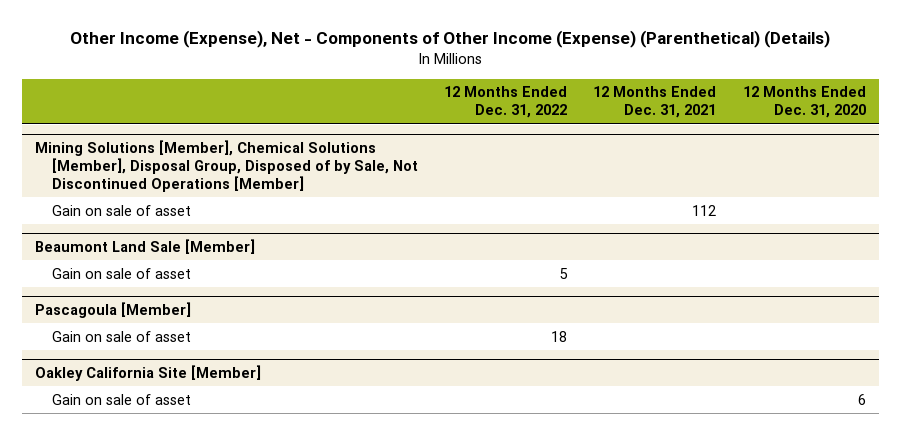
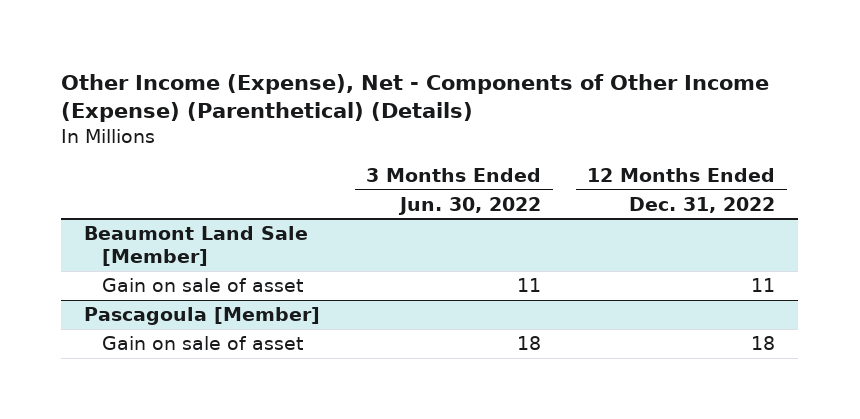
- | 12 Months Ended Dec. 31, 2022 | 12 Months Ended Dec. 31, 2021 | 12 Months Ended Dec. 31, 2020
+ | 3 Months Ended Jun. 30, 2022 | 12 Months Ended Dec. 31, 2022
- Mining Solutions [Member], Chemical Solutions [Member], Disposal Group, Disposed of by Sale, Not Discontinued Operations [Member]
- Gain on sale of asset | | 112 |
@ Beaumont Land Sale [Member]
- Gain on sale of asset | 5 | |
+ Gain on sale of asset | 11 | 11
- Oakley California Site [Member]
- Gain on sale of asset | | | 6

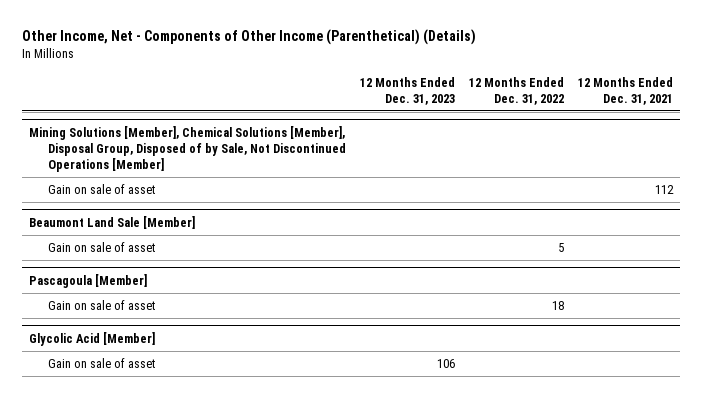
- Other Income (Expense), Net - Components of Other Income (Expense) (Parenthetical) (Details)
+ Other Income, Net - Components of Other Income (Parenthetical) (Details)
- | 3 Months Ended Jun. 30, 2022 | 12 Months Ended Dec. 31, 2022
+ | 12 Months Ended Dec. 31, 2023 | 12 Months Ended Dec. 31, 2022 | 12 Months Ended Dec. 31, 2021
+ Mining Solutions [Member], Chemical Solutions [Member], Disposal Group, Disposed of by Sale, Not Discontinued Operations [Member]
+ Gain on sale of asset | | | 112
@ Beaumont Land Sale [Member]
- Gain on sale of asset | 11 | 11
+ Gain on sale of asset | | 5 |
+ Glycolic Acid [Member]
+ Gain on sale of asset | 106 | |

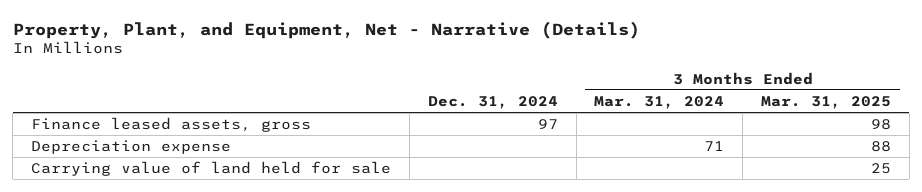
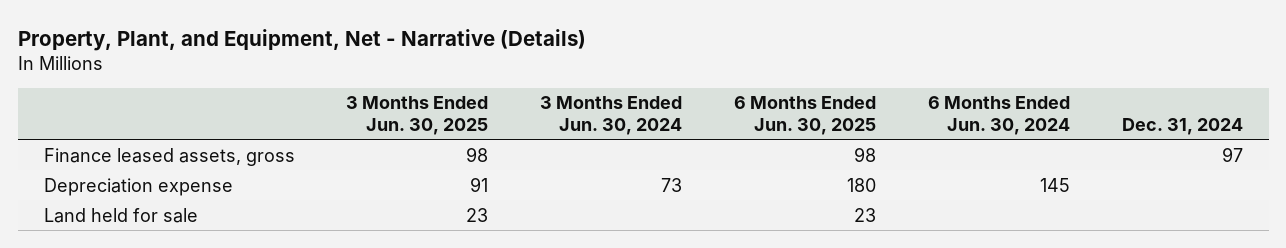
- | Dec. 31, 2024 | 3 Months Ended Mar. 31, 2024 | 3 Months Ended Mar. 31, 2025
+ | 3 Months Ended Jun. 30, 2025 | 3 Months Ended Jun. 30, 2024 | 6 Months Ended Jun. 30, 2025 | 6 Months Ended Jun. 30, 2024 | Dec. 31, 2024
- Carrying value of land held for sale | | | 25
+ Land held for sale | 23 | | 23 | |

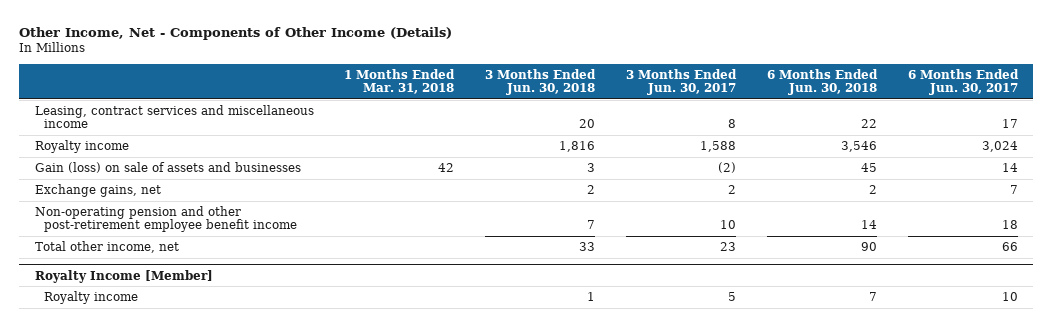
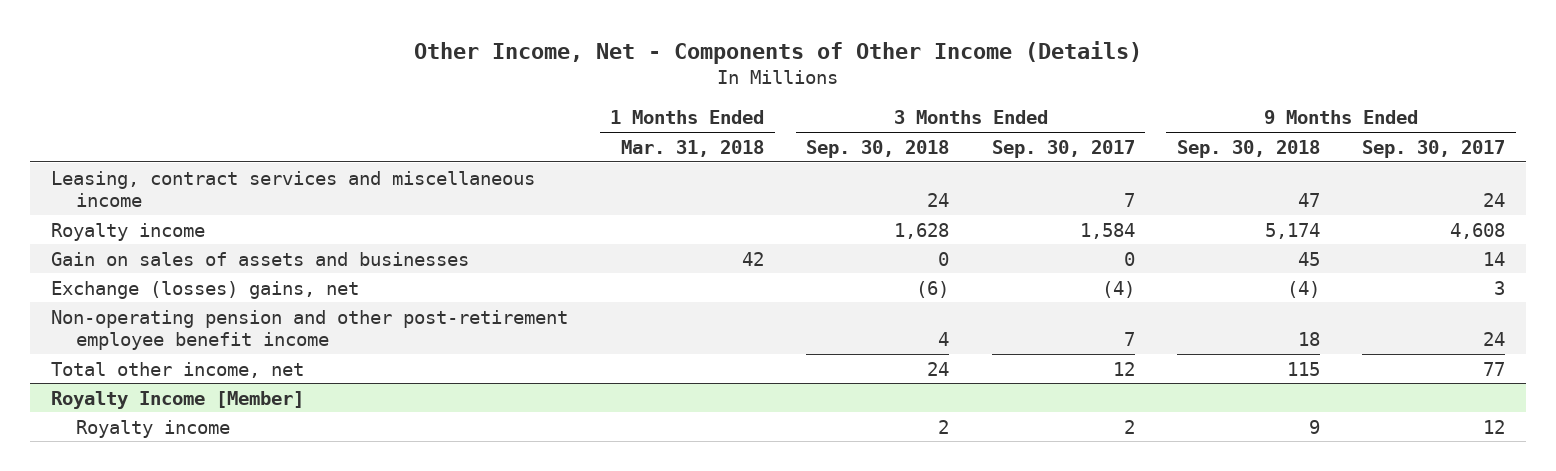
- | 1 Months Ended Mar. 31, 2018 | 3 Months Ended Jun. 30, 2018 | 3 Months Ended Jun. 30, 2017 | 6 Months Ended Jun. 30, 2018 | 6 Months Ended Jun. 30, 2017
+ | 1 Months Ended Mar. 31, 2018 | 3 Months Ended Sep. 30, 2018 | 3 Months Ended Sep. 30, 2017 | 9 Months Ended Sep. 30, 2018 | 9 Months Ended Sep. 30, 2017
- Gain (loss) on sale of assets and businesses | 42 | 3 | (2) | 45 | 14
- Exchange gains, net | | 2 | 2 | 2 | 7
+ Gain on sales of assets and businesses | 42 | 0 | 0 | 45 | 14
+ Exchange (losses) gains, net | | (6) | (4) | (4) | 3

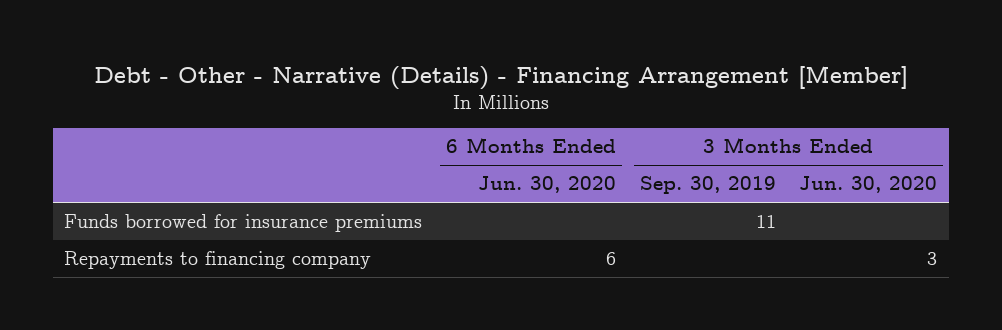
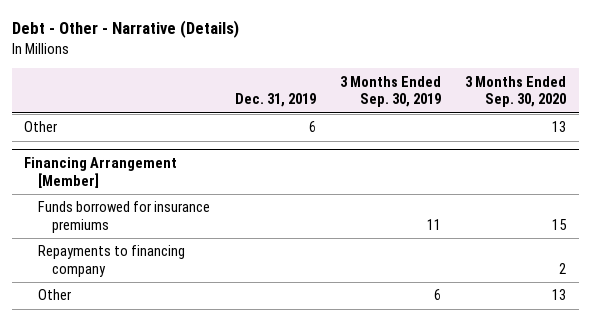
- Debt - Other - Narrative (Details) - Financing Arrangement [Member]
+ Debt - Other - Narrative (Details)
- | 6 Months Ended Jun. 30, 2020 | 3 Months Ended Sep. 30, 2019 | 3 Months Ended Jun. 30, 2020
+ | Dec. 31, 2019 | 3 Months Ended Sep. 30, 2019 | 3 Months Ended Sep. 30, 2020
- Funds borrowed for insurance premiums | | 11 |
- Repayments to financing company | 6 | | 3
+ Other | 6 | | 13
+ Financing Arrangement [Member]
+ Funds borrowed for insurance premiums | | 11 | 15
+ Repayments to financing company | | | 2
+ Other | | 6 | 13

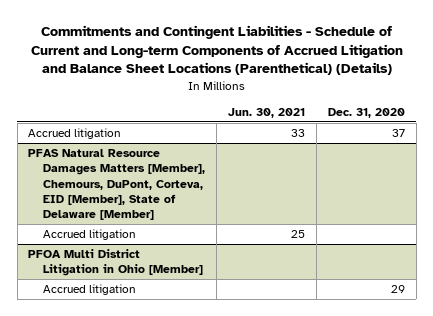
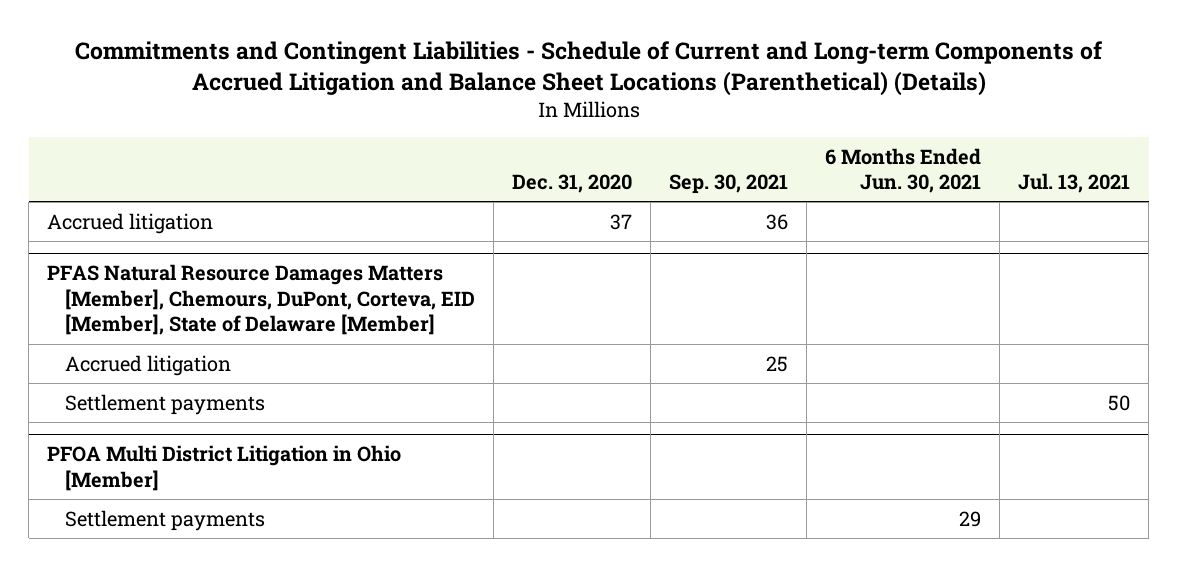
- | Jun. 30, 2021 | Dec. 31, 2020
+ | Dec. 31, 2020 | Sep. 30, 2021 | 6 Months Ended Jun. 30, 2021 | Jul. 13, 2021
@ PFAS Natural Resource Damages Matters [Member], Chemours, DuPont, Corteva, EID [Member], State of Delaware [Member]
+ Settlement payments | | | | 50
@ PFOA Multi District Litigation in Ohio [Member]
- Accrued litigation | | 29
+ Settlement payments | | | 29 |

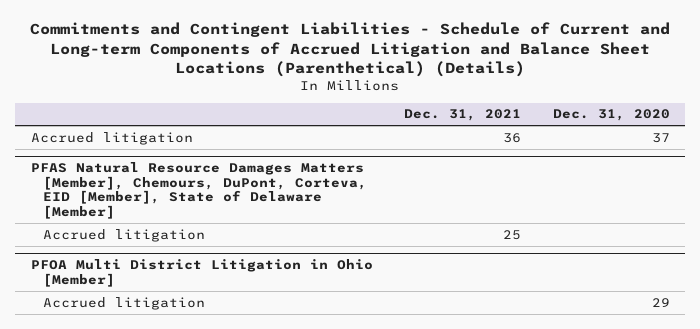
- | Dec. 31, 2020 | Sep. 30, 2021 | 6 Months Ended Jun. 30, 2021 | Jul. 13, 2021
+ | Dec. 31, 2021 | Dec. 31, 2020
@ PFAS Natural Resource Damages Matters [Member], Chemours, DuPont, Corteva, EID [Member], State of Delaware [Member]
- Settlement payments | | | | 50
@ PFOA Multi District Litigation in Ohio [Member]
- Settlement payments | | | 29 |
+ Accrued litigation | | 29

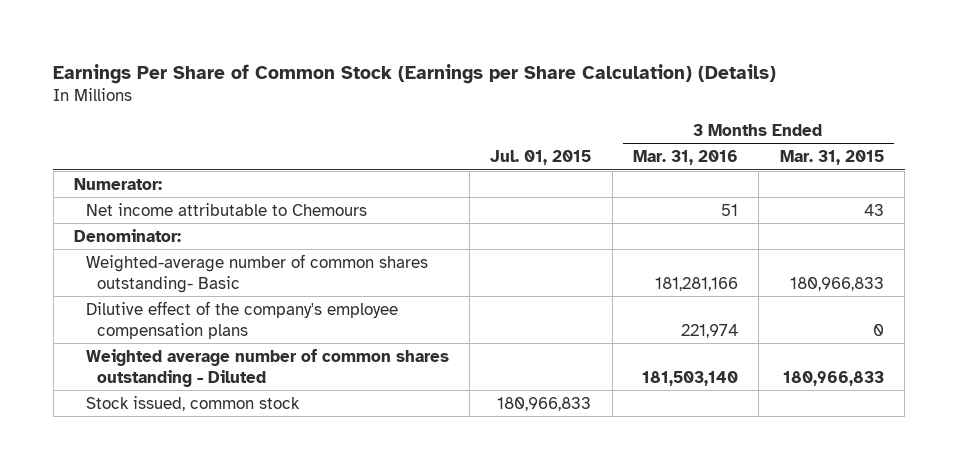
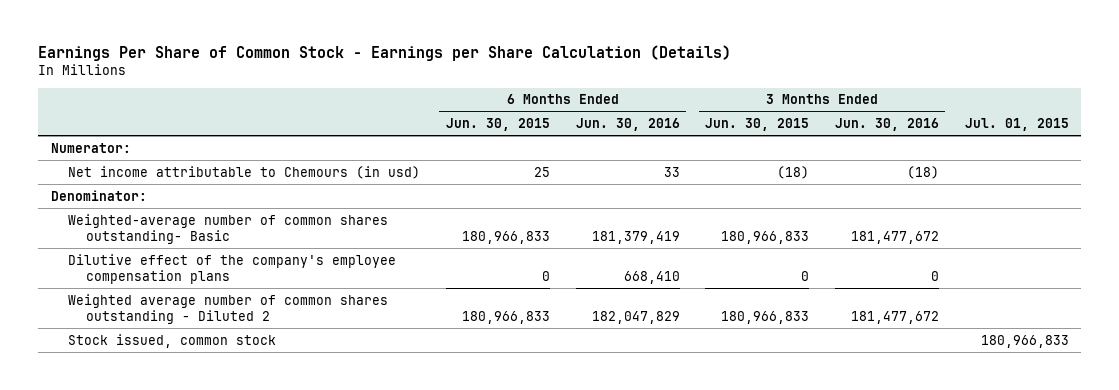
- Earnings Per Share of Common Stock (Earnings per Share Calculation) (Details)
+ Earnings Per Share of Common Stock - Earnings per Share Calculation (Details)
- | Jul. 01, 2015 | 3 Months Ended Mar. 31, 2016 | 3 Months Ended Mar. 31, 2015
+ | 6 Months Ended Jun. 30, 2015 | 6 Months Ended Jun. 30, 2016 | 3 Months Ended Jun. 30, 2015 | 3 Months Ended Jun. 30, 2016 | Jul. 01, 2015
- Net income attributable to Chemours | | 51 | 43
+ Net income attributable to Chemours (in usd) | 25 | 33 | (18) | (18) |
- Weighted average number of common shares outstanding - Diluted | | 181,503,140 | 180,966,833
+ Weighted average number of common shares outstanding - Diluted 2 | 180,966,833 | 182,047,829 | 180,966,833 | 181,477,672 |

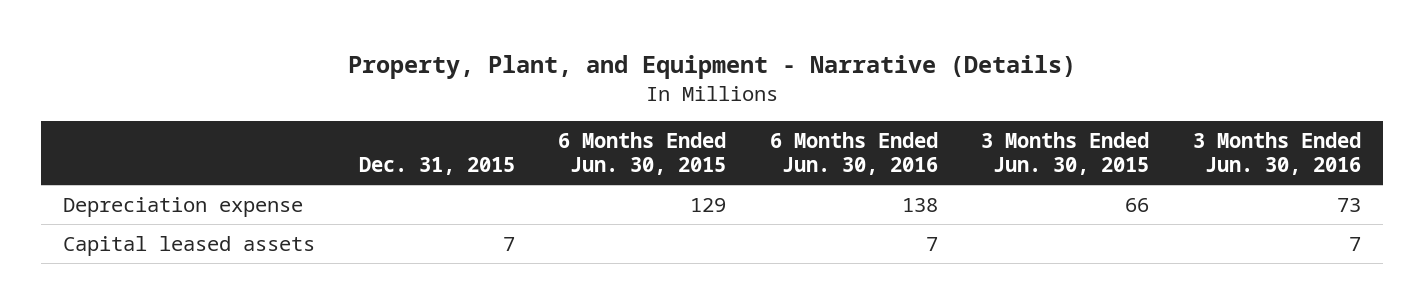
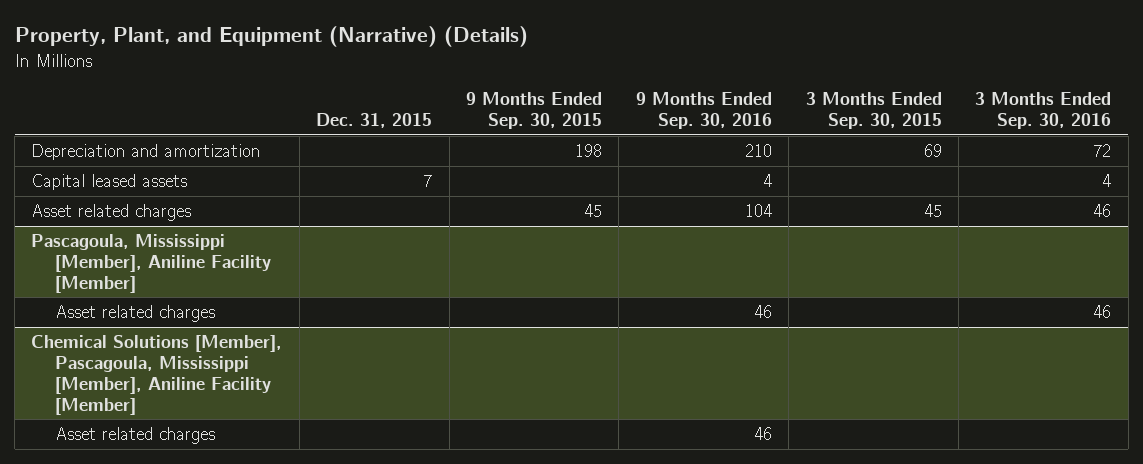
- Property, Plant, and Equipment - Narrative (Details)
+ Property, Plant, and Equipment (Narrative) (Details)
- | Dec. 31, 2015 | 6 Months Ended Jun. 30, 2015 | 6 Months Ended Jun. 30, 2016 | 3 Months Ended Jun. 30, 2015 | 3 Months Ended Jun. 30, 2016
+ | Dec. 31, 2015 | 9 Months Ended Sep. 30, 2015 | 9 Months Ended Sep. 30, 2016 | 3 Months Ended Sep. 30, 2015 | 3 Months Ended Sep. 30, 2016
- Depreciation expense | | 129 | 138 | 66 | 73
+ Depreciation and amortization | | 198 | 210 | 69 | 72
+ Asset related charges | | 45 | 104 | 45 | 46
+ Pascagoula, Mississippi [Member], Aniline Facility [Member]
+ Asset related charges | | | 46 | | 46
+ Chemical Solutions [Member], Pascagoula, Mississippi [Member], Aniline Facility [Member]
+ Asset related charges | | | 46 | |

